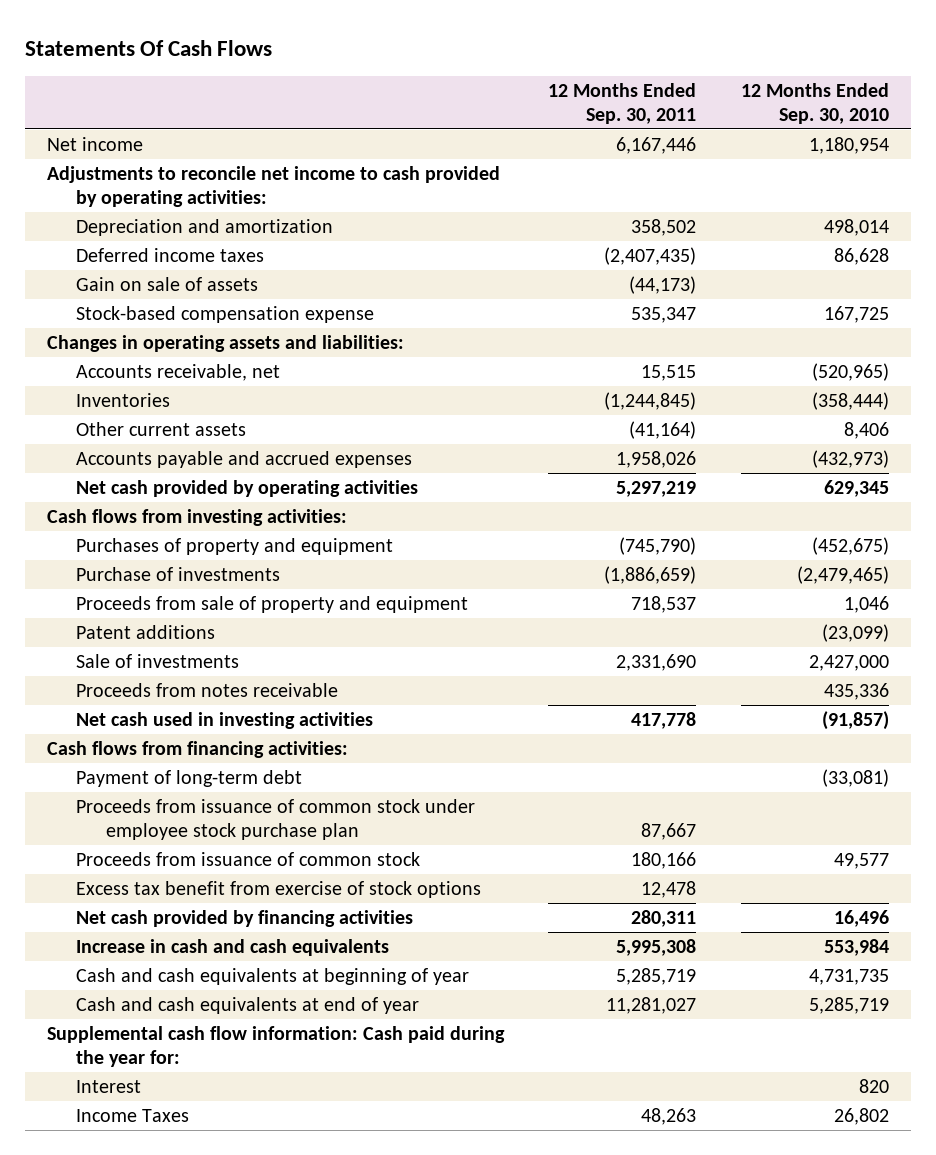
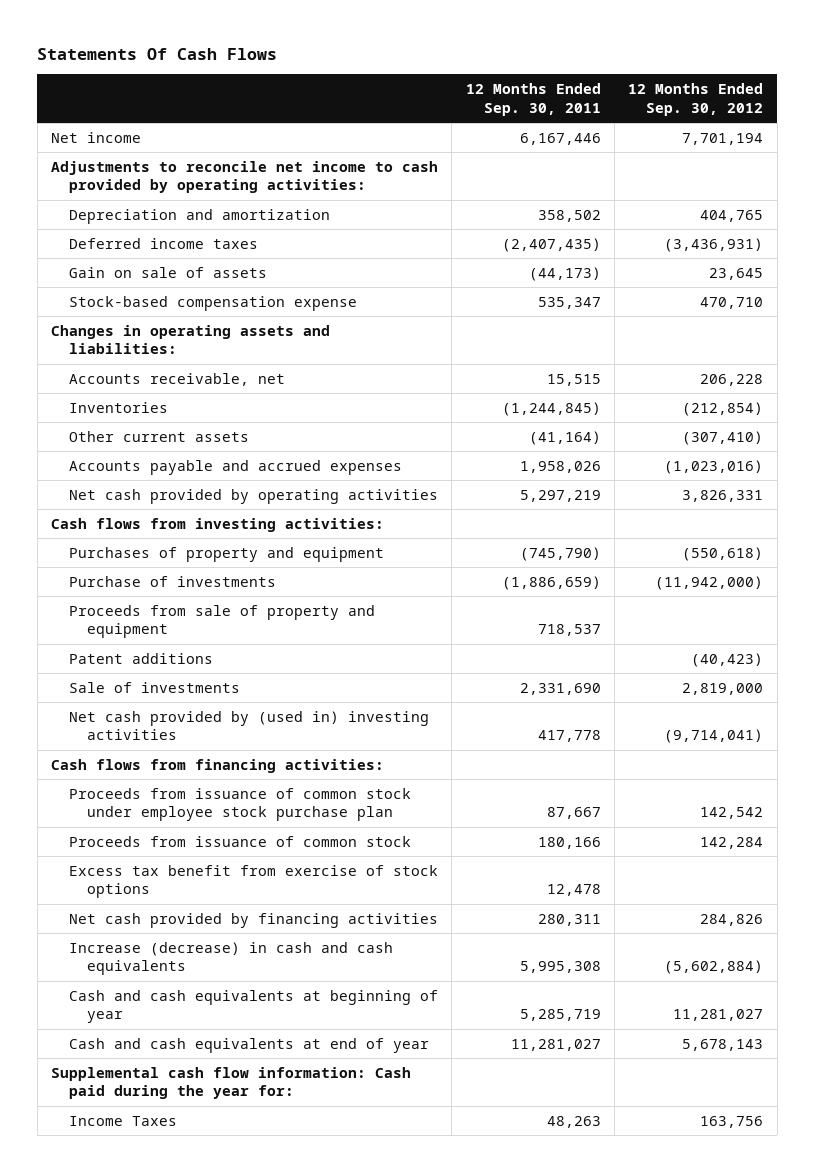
- | 12 Months Ended Sep. 30, 2011 | 12 Months Ended Sep. 30, 2010
+ | 12 Months Ended Sep. 30, 2011 | 12 Months Ended Sep. 30, 2012
- Proceeds from notes receivable | | 435,336
- Net cash used in investing activities | 417,778 | (91,857)
+ Net cash provided by (used in) investing activities | 417,778 | (9,714,041)
- Payment of long-term debt | | (33,081)
- Increase in cash and cash equivalents | 5,995,308 | 553,984
+ Increase (decrease) in cash and cash equivalents | 5,995,308 | (5,602,884)
- Interest | | 820

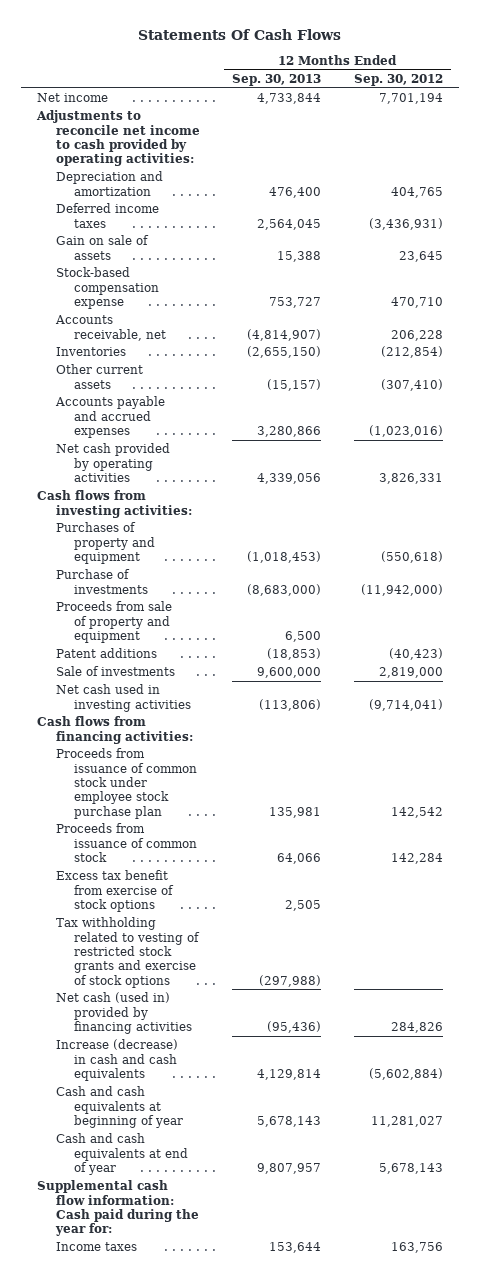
- | 12 Months Ended Sep. 30, 2011 | 12 Months Ended Sep. 30, 2012
+ | 12 Months Ended Sep. 30, 2013 | 12 Months Ended Sep. 30, 2012
- Changes in operating assets and liabilities:
- Net cash provided by (used in) investing activities | 417,778 | (9,714,041)
+ Net cash used in investing activities | (113,806) | (9,714,041)
- Net cash provided by financing activities | 280,311 | 284,826
+ Tax withholding related to vesting of restricted stock grants and exercise of stock options | (297,988) |
+ Net cash (used in) provided by financing activities | (95,436) | 284,826
- Income Taxes | 48,263 | 163,756
+ Income taxes | 153,644 | 163,756

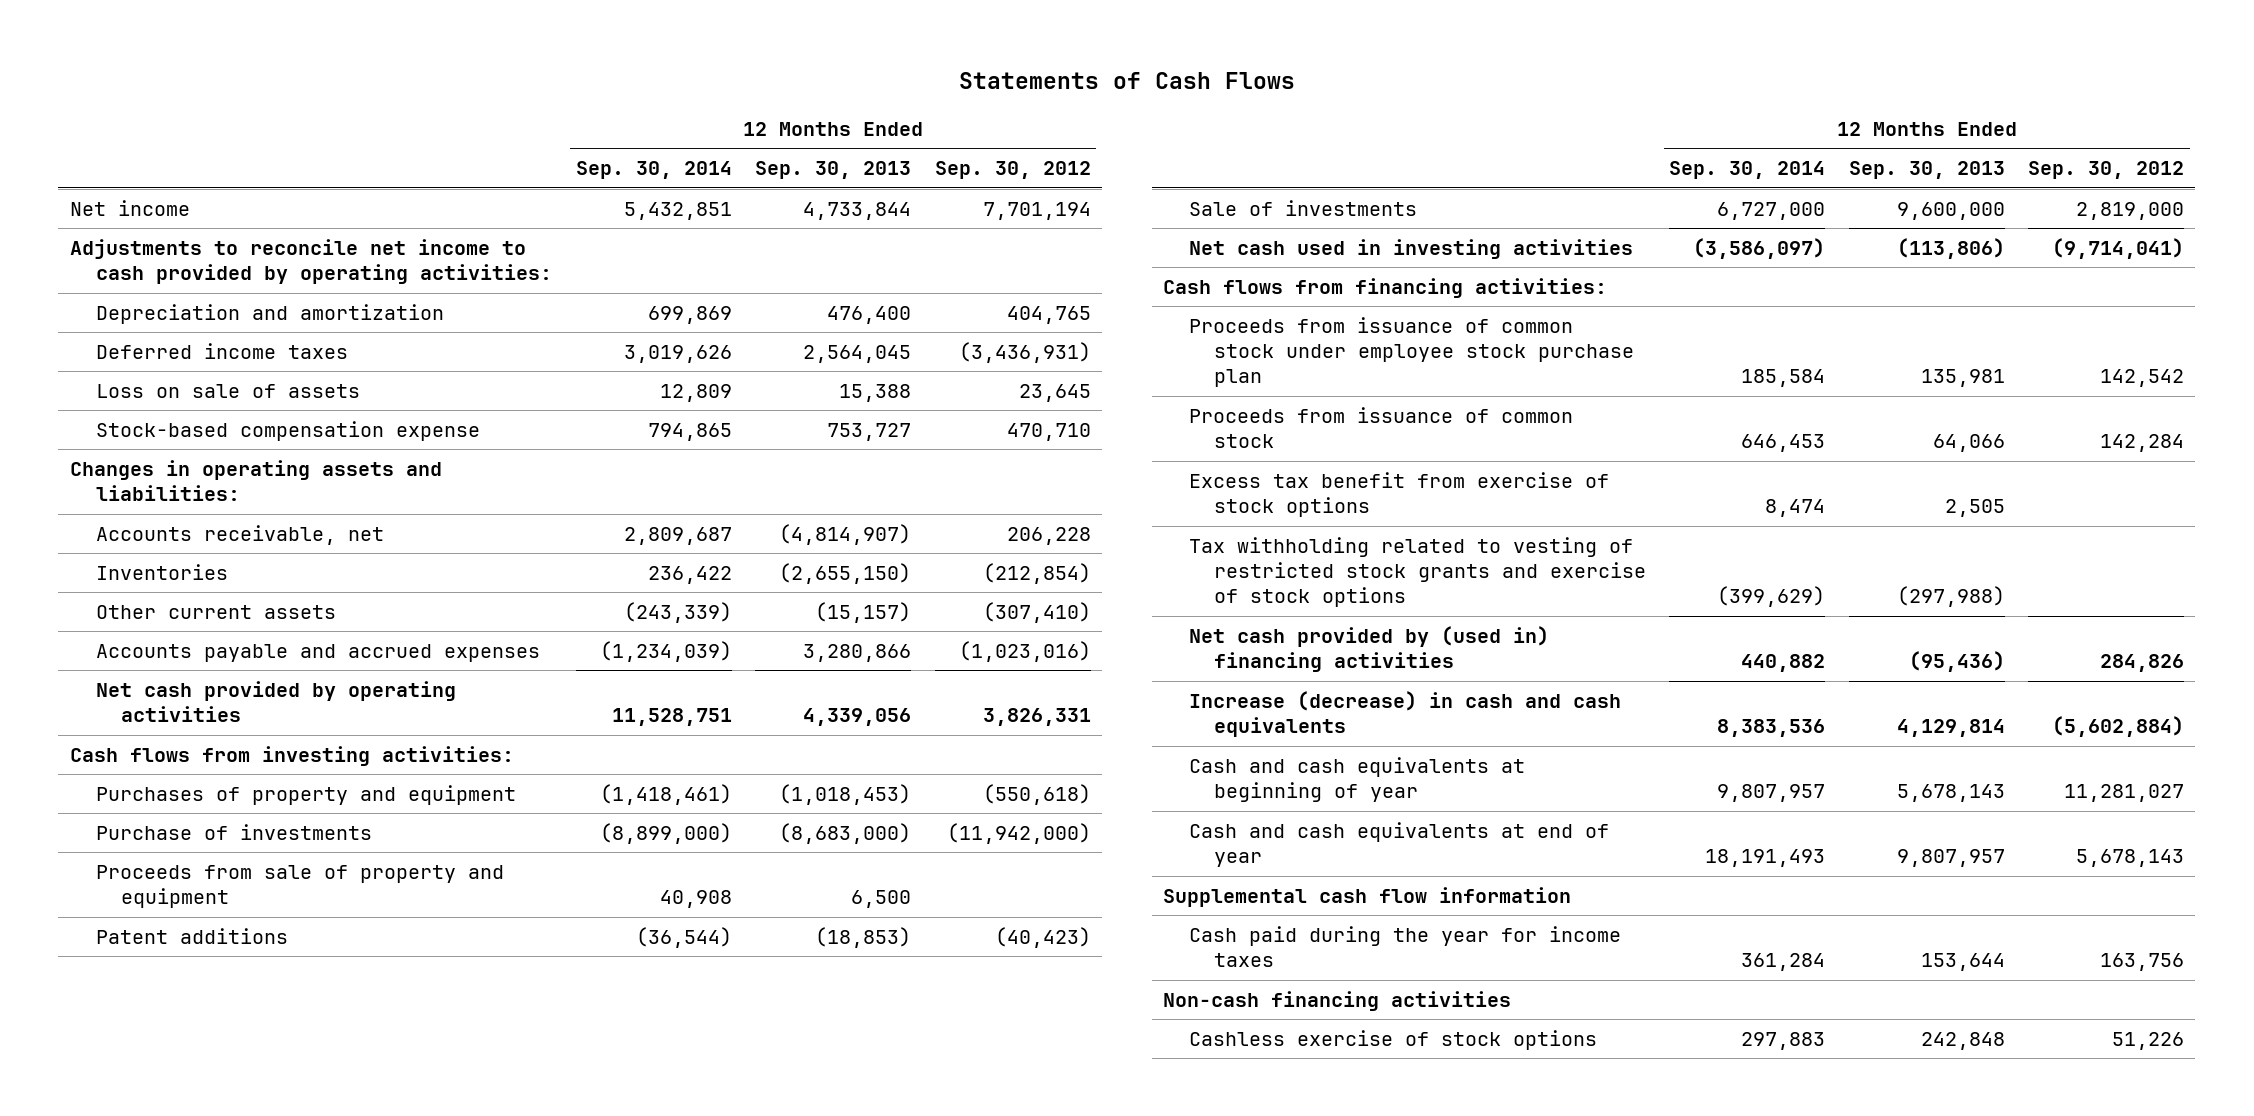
- Statements Of Cash Flows
+ Statements of Cash Flows
- | 12 Months Ended Sep. 30, 2013 | 12 Months Ended Sep. 30, 2012
+ | 12 Months Ended Sep. 30, 2014 | 12 Months Ended Sep. 30, 2013 | 12 Months Ended Sep. 30, 2012
- Gain on sale of assets | 15,388 | 23,645
+ Loss on sale of assets | 12,809 | 15,388 | 23,645
+ Changes in operating assets and liabilities:
- Net cash (used in) provided by financing activities | (95,436) | 284,826
+ Net cash provided by (used in) financing activities | 440,882 | (95,436) | 284,826
- Supplemental cash flow information: Cash paid during the year for:
- Income taxes | 153,644 | 163,756
+ Supplemental cash flow information
+ Cash paid during the year for income taxes | 361,284 | 153,644 | 163,756
+ Non-cash financing activities
+ Cashless exercise of stock options | 297,883 | 242,848 | 51,226

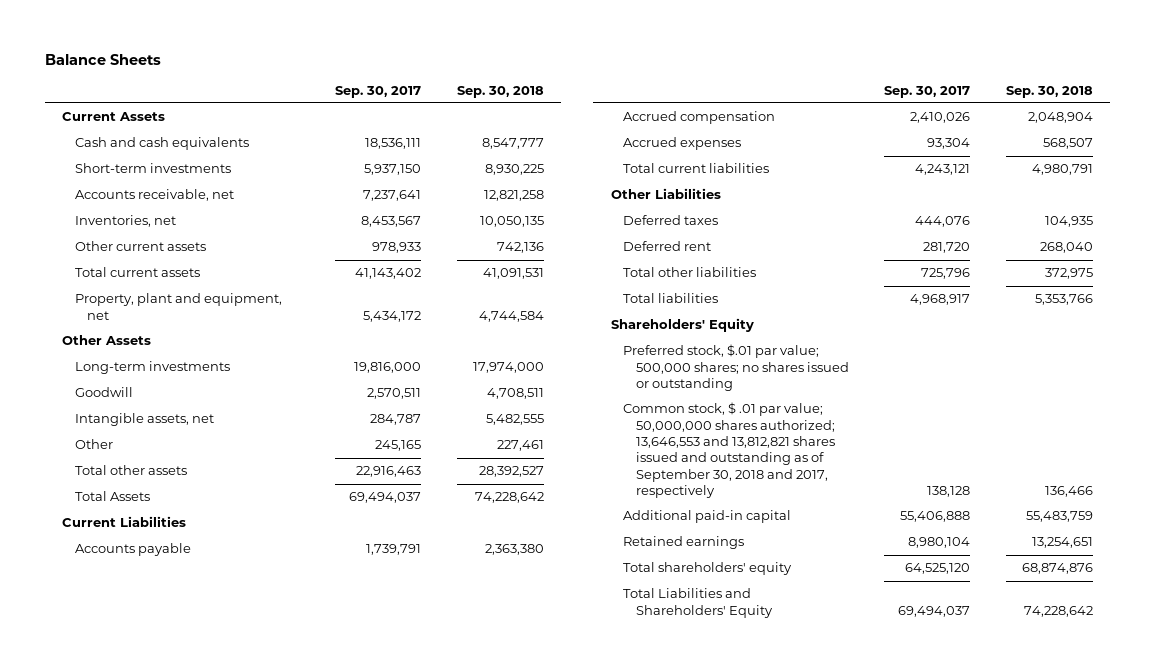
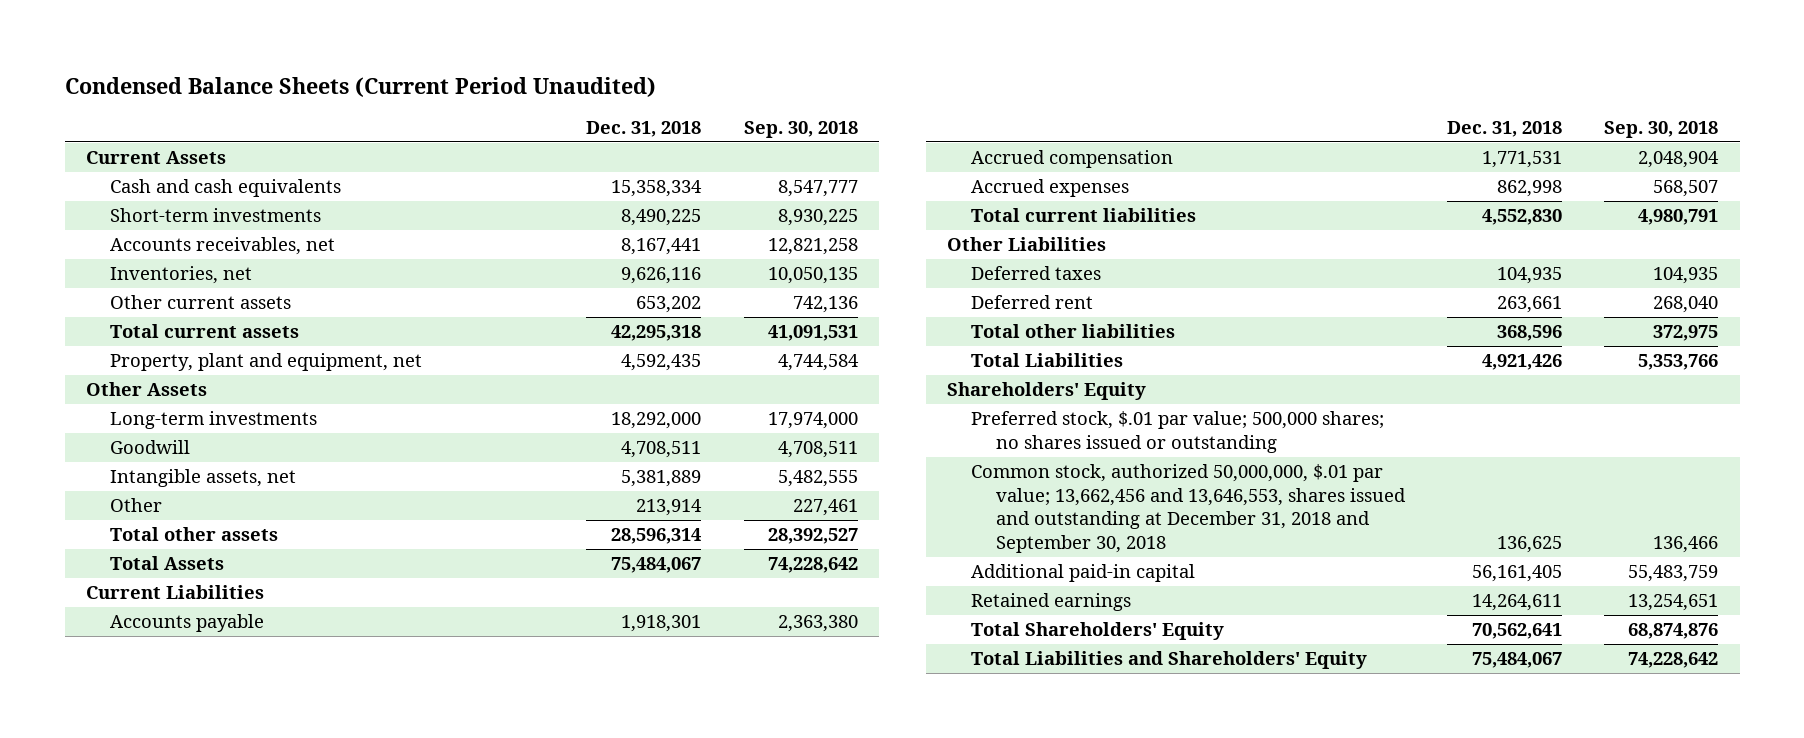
- Balance Sheets
+ Condensed Balance Sheets (Current Period Unaudited)
- | Sep. 30, 2017 | Sep. 30, 2018
+ | Dec. 31, 2018 | Sep. 30, 2018
- Accounts receivable, net | 7,237,641 | 12,821,258
+ Accounts receivables, net | 8,167,441 | 12,821,258
- Total liabilities | 4,968,917 | 5,353,766
+ Total Liabilities | 4,921,426 | 5,353,766
- Common stock, $ .01 par value; 50,000,000 shares authorized; 13,646,553 and 13,812,821 shares issued and outstanding as of September 30, 2018 and 2017, respectively | 138,128 | 136,466
+ Common stock, authorized 50,000,000, $.01 par value; 13,662,456 and 13,646,553, shares issued and outstanding at December 31, 2018 and September 30, 2018 | 136,625 | 136,466
- Total shareholders' equity | 64,525,120 | 68,874,876
+ Total Shareholders' Equity | 70,562,641 | 68,874,876

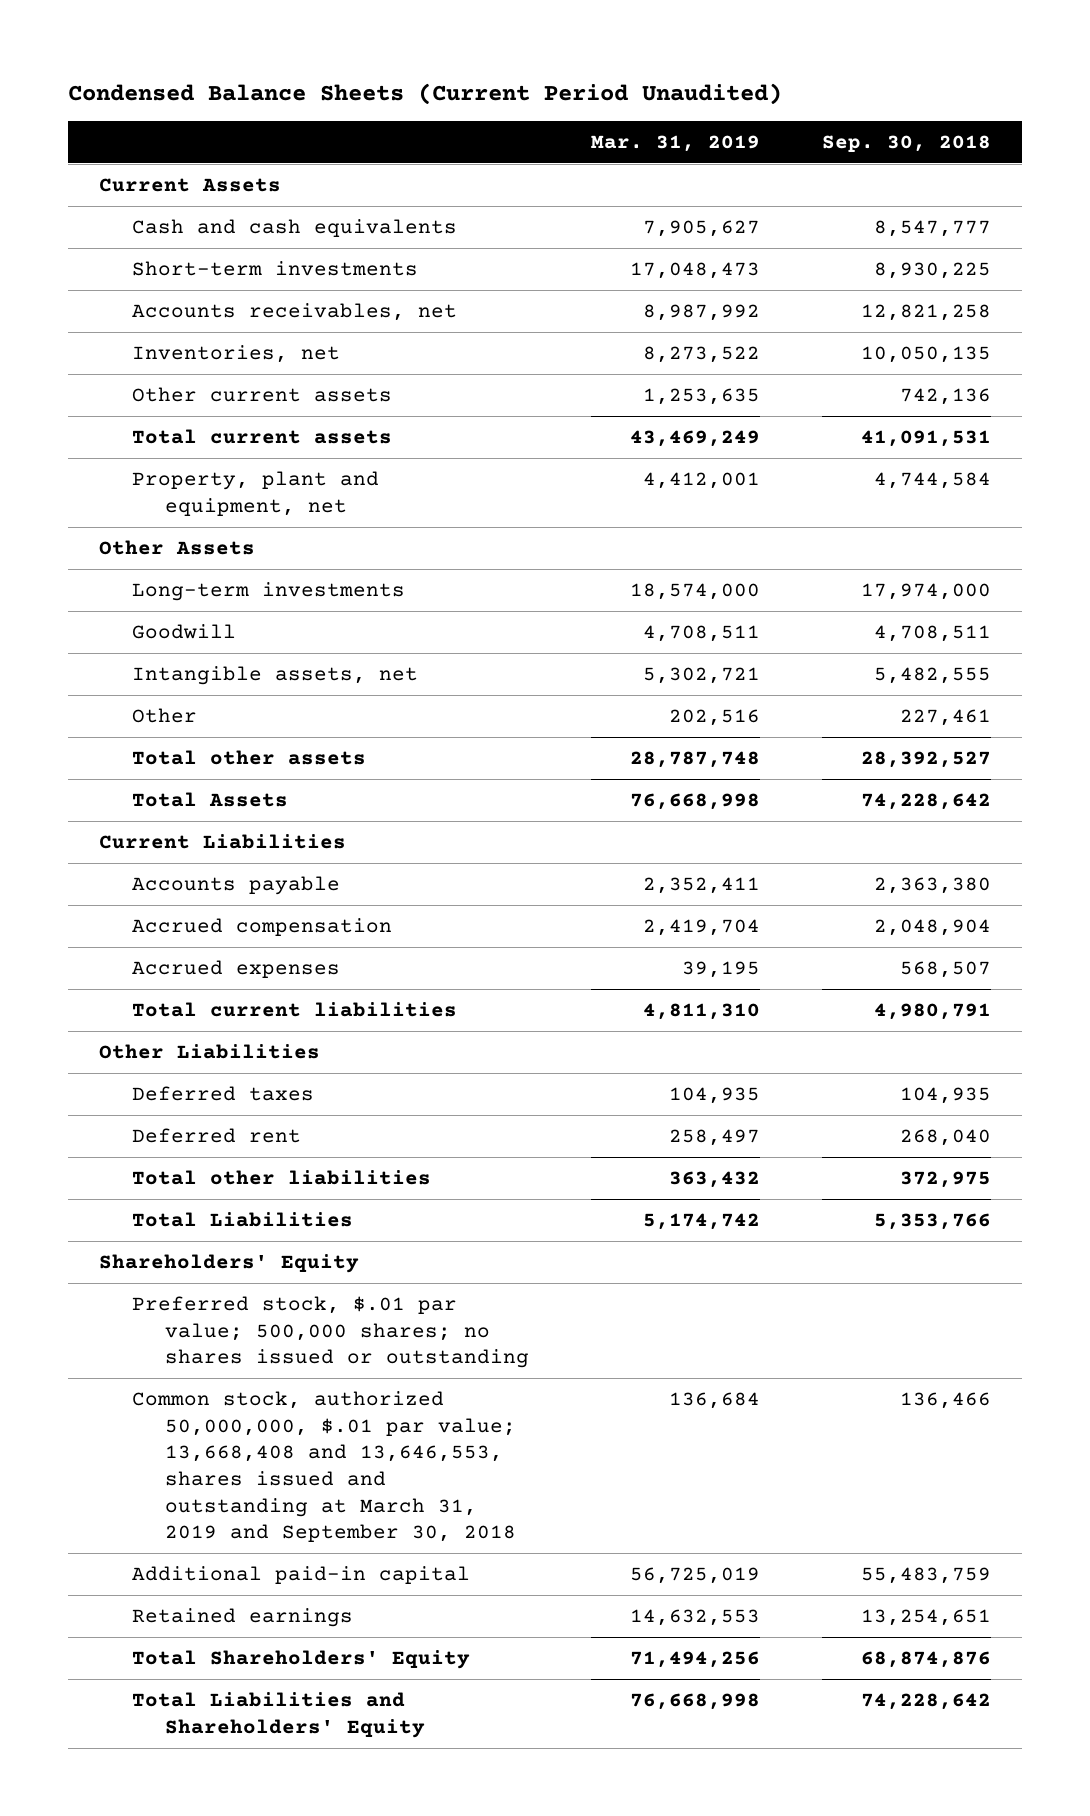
- | Dec. 31, 2018 | Sep. 30, 2018
+ | Mar. 31, 2019 | Sep. 30, 2018
- Common stock, authorized 50,000,000, $.01 par value; 13,662,456 and 13,646,553, shares issued and outstanding at December 31, 2018 and September 30, 2018 | 136,625 | 136,466
+ Common stock, authorized 50,000,000, $.01 par value; 13,668,408 and 13,646,553, shares issued and outstanding at March 31, 2019 and September 30, 2018 | 136,684 | 136,466

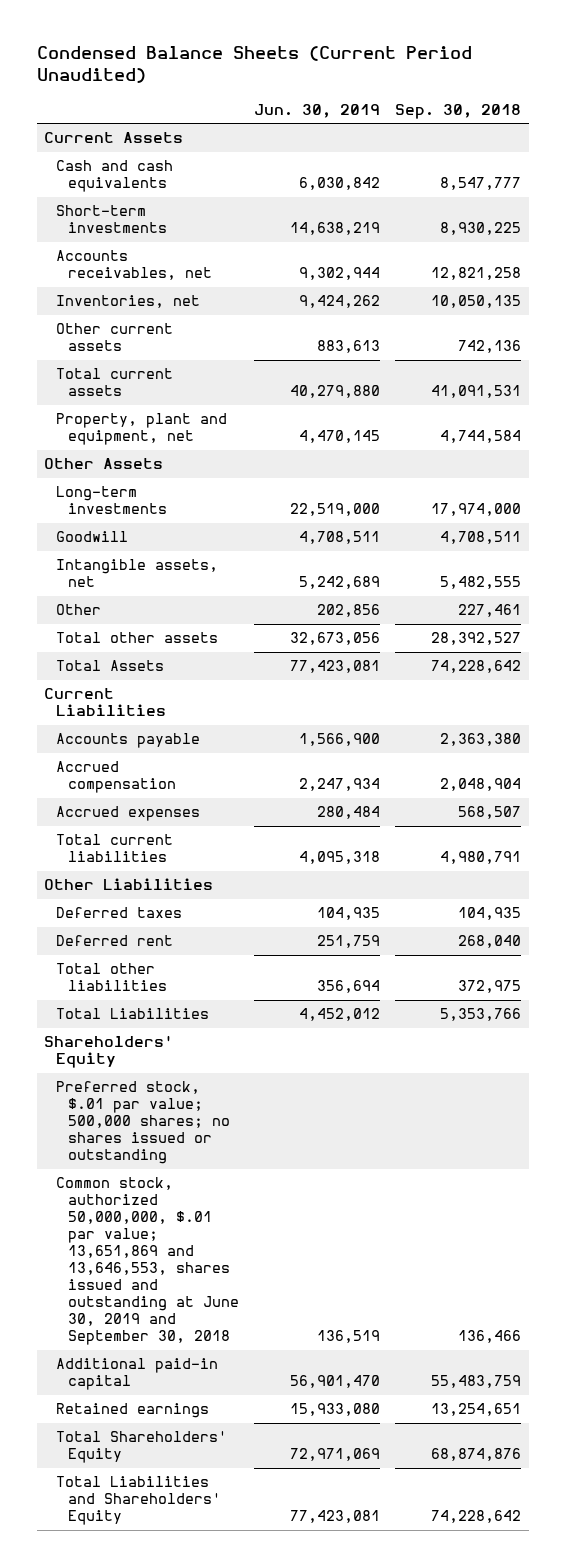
- | Mar. 31, 2019 | Sep. 30, 2018
+ | Jun. 30, 2019 | Sep. 30, 2018
- Common stock, authorized 50,000,000, $.01 par value; 13,668,408 and 13,646,553, shares issued and outstanding at March 31, 2019 and September 30, 2018 | 136,684 | 136,466
+ Common stock, authorized 50,000,000, $.01 par value; 13,651,869 and 13,646,553, shares issued and outstanding at June 30, 2019 and September 30, 2018 | 136,519 | 136,466

